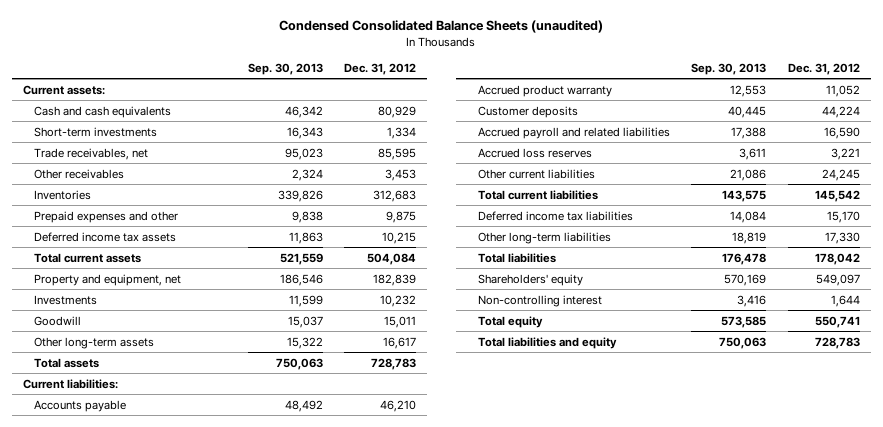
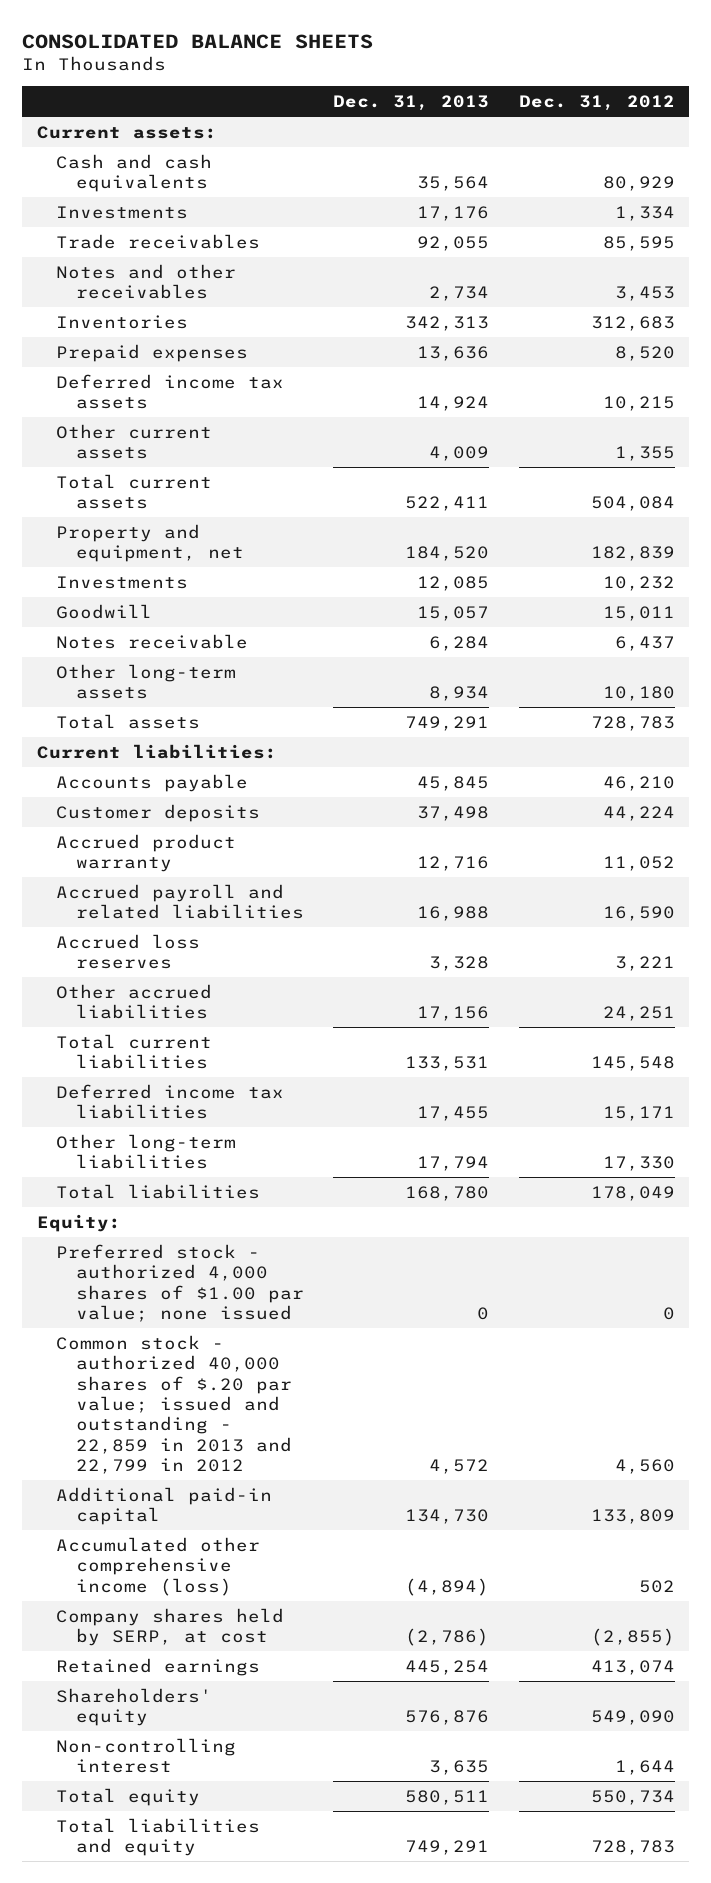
- Condensed Consolidated Balance Sheets (unaudited)
+ CONSOLIDATED BALANCE SHEETS
- | Sep. 30, 2013 | Dec. 31, 2012
+ | Dec. 31, 2013 | Dec. 31, 2012
- Short-term investments | 16,343 | 1,334
- Trade receivables, net | 95,023 | 85,595
- Other receivables | 2,324 | 3,453
+ Investments | 17,176 | 1,334
+ Trade receivables | 92,055 | 85,595
+ Notes and other receivables | 2,734 | 3,453
- Prepaid expenses and other | 9,838 | 9,875
+ Prepaid expenses | 13,636 | 8,520
+ Other current assets | 4,009 | 1,355
- Other long-term assets | 15,322 | 16,617
+ Notes receivable | 6,284 | 6,437
+ Other long-term assets | 8,934 | 10,180
moved down: Accrued product warranty | 12,716 | 11,052
- Other current liabilities | 21,086 | 24,245
- Total current liabilities | 143,575 | 145,542
- Deferred income tax liabilities | 14,084 | 15,170
+ Other accrued liabilities | 17,156 | 24,251
+ Total current liabilities | 133,531 | 145,548
+ Deferred income tax liabilities | 17,455 | 15,171
- Total liabilities | 176,478 | 178,042
- Shareholders' equity | 570,169 | 549,097
+ Total liabilities | 168,780 | 178,049
+ Equity:
+ Preferred stock - authorized 4,000 shares of $1.00 par value; none issued | 0 | 0
+ Common stock - authorized 40,000 shares of $.20 par value; issued and outstanding - 22,859 in 2013 and 22,799 in 2012 | 4,572 | 4,560
+ Additional paid-in capital | 134,730 | 133,809
+ Accumulated other comprehensive income (loss) | (4,894) | 502
+ Company shares held by SERP, at cost | (2,786) | (2,855)
+ Retained earnings | 445,254 | 413,074
+ Shareholders' equity | 576,876 | 549,090
- Total equity | 573,585 | 550,741
+ Total equity | 580,511 | 550,734

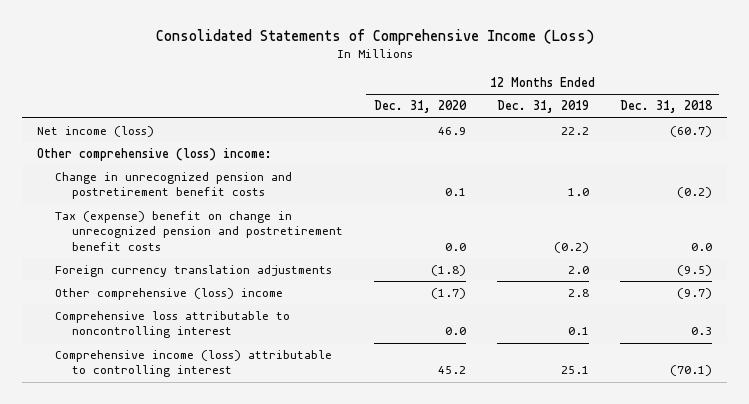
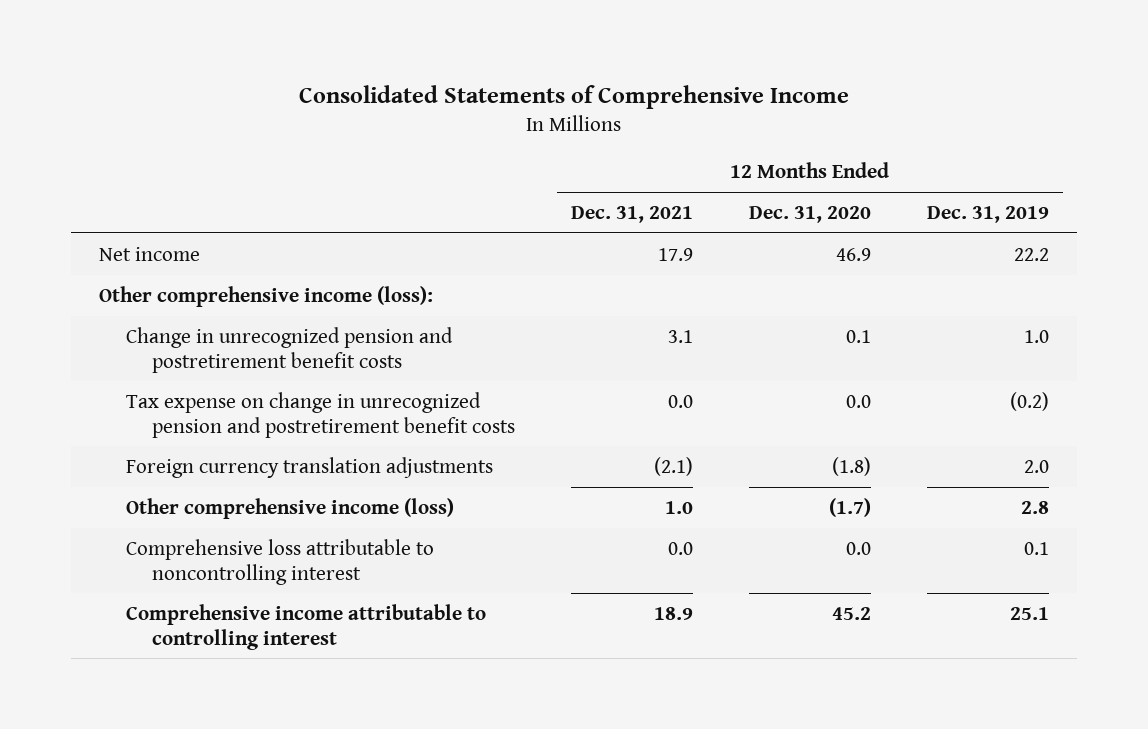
- Consolidated Statements of Comprehensive Income (Loss)
+ Consolidated Statements of Comprehensive Income
- | 12 Months Ended Dec. 31, 2020 | 12 Months Ended Dec. 31, 2019 | 12 Months Ended Dec. 31, 2018
+ | 12 Months Ended Dec. 31, 2021 | 12 Months Ended Dec. 31, 2020 | 12 Months Ended Dec. 31, 2019
- Net income (loss) | 46.9 | 22.2 | (60.7)
- Other comprehensive (loss) income:
+ Net income | 17.9 | 46.9 | 22.2
+ Other comprehensive income (loss):
- Tax (expense) benefit on change in unrecognized pension and postretirement benefit costs | 0.0 | (0.2) | 0.0
+ Tax expense on change in unrecognized pension and postretirement benefit costs | 0.0 | 0.0 | (0.2)
- Other comprehensive (loss) income | (1.7) | 2.8 | (9.7)
+ Other comprehensive income (loss) | 1.0 | (1.7) | 2.8
- Comprehensive income (loss) attributable to controlling interest | 45.2 | 25.1 | (70.1)
+ Comprehensive income attributable to controlling interest | 18.9 | 45.2 | 25.1

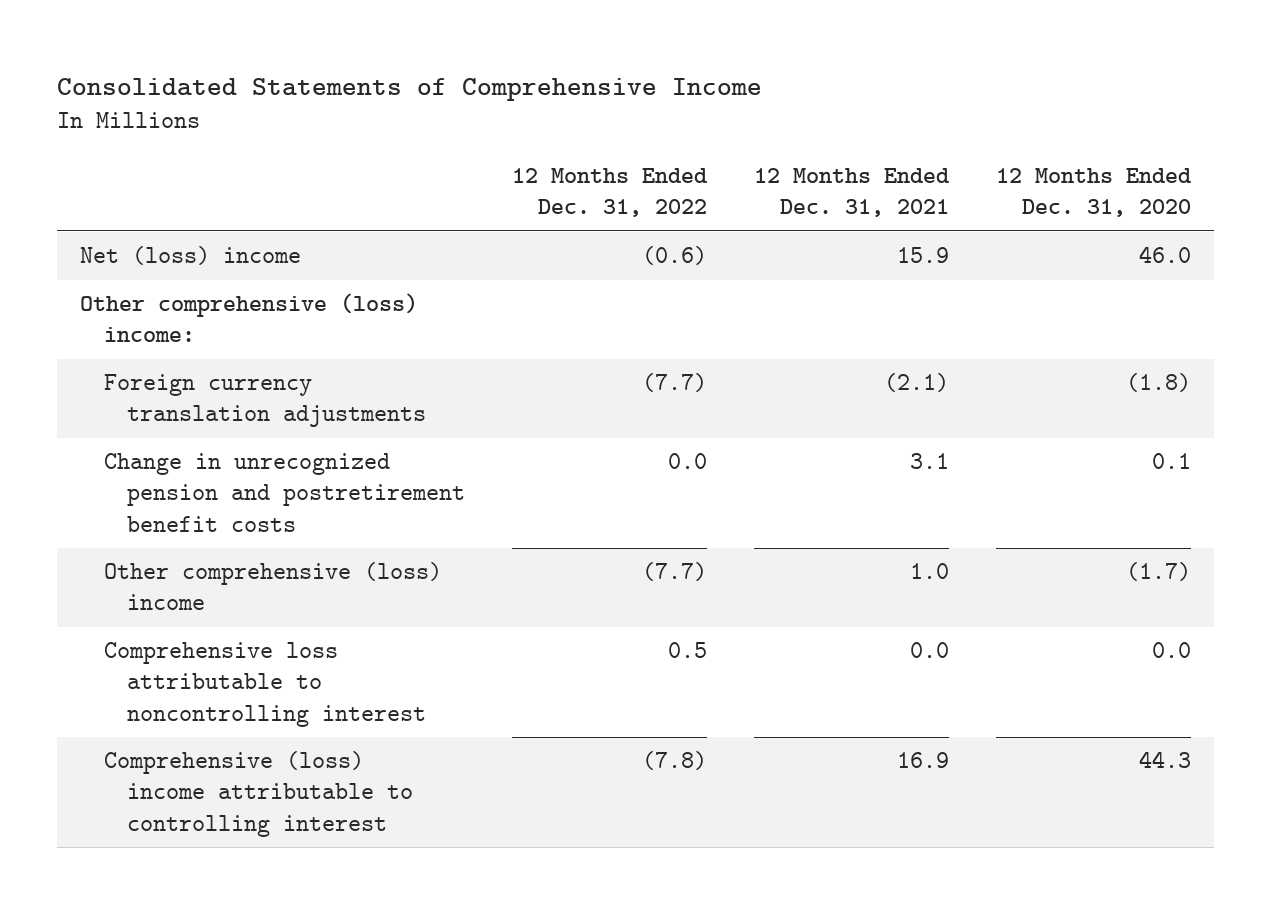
- | 12 Months Ended Dec. 31, 2021 | 12 Months Ended Dec. 31, 2020 | 12 Months Ended Dec. 31, 2019
+ | 12 Months Ended Dec. 31, 2022 | 12 Months Ended Dec. 31, 2021 | 12 Months Ended Dec. 31, 2020
- Net income | 17.9 | 46.9 | 22.2
- Other comprehensive income (loss):
- Tax expense on change in unrecognized pension and postretirement benefit costs | 0.0 | 0.0 | (0.2)
+ Net (loss) income | (0.6) | 15.9 | 46.0
+ Other comprehensive (loss) income:
- Other comprehensive income (loss) | 1.0 | (1.7) | 2.8
moved down: Change in unrecognized pension and postretirement benefit costs | 0.0 | 3.1 | 0.1
+ Other comprehensive (loss) income | (7.7) | 1.0 | (1.7)
- Comprehensive income attributable to controlling interest | 18.9 | 45.2 | 25.1
+ Comprehensive (loss) income attributable to controlling interest | (7.8) | 16.9 | 44.3

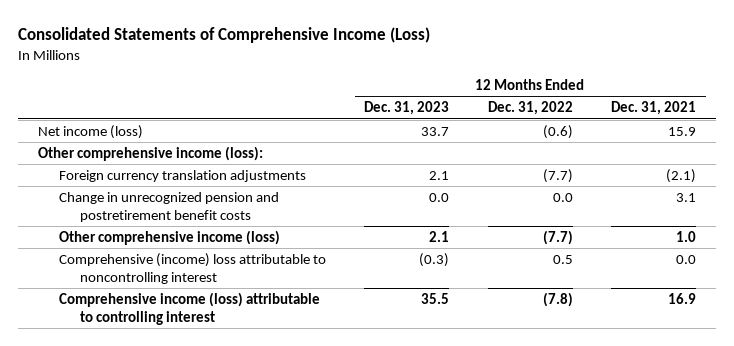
- Consolidated Statements of Comprehensive Income
+ Consolidated Statements of Comprehensive Income (Loss)
- | 12 Months Ended Dec. 31, 2022 | 12 Months Ended Dec. 31, 2021 | 12 Months Ended Dec. 31, 2020
+ | 12 Months Ended Dec. 31, 2023 | 12 Months Ended Dec. 31, 2022 | 12 Months Ended Dec. 31, 2021
- Net (loss) income | (0.6) | 15.9 | 46.0
- Other comprehensive (loss) income:
+ Net income (loss) | 33.7 | (0.6) | 15.9
+ Other comprehensive income (loss):
- Other comprehensive (loss) income | (7.7) | 1.0 | (1.7)
- Comprehensive loss attributable to noncontrolling interest | 0.5 | 0.0 | 0.0
- Comprehensive (loss) income attributable to controlling interest | (7.8) | 16.9 | 44.3
+ Other comprehensive income (loss) | 2.1 | (7.7) | 1.0
+ Comprehensive (income) loss attributable to noncontrolling interest | (0.3) | 0.5 | 0.0
+ Comprehensive income (loss) attributable to controlling interest | 35.5 | (7.8) | 16.9

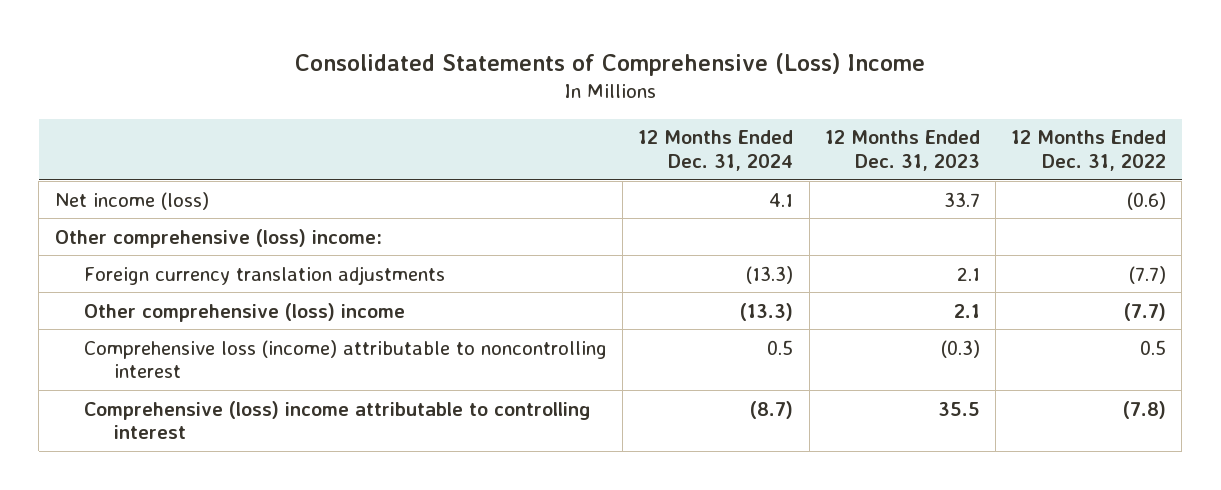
- Consolidated Statements of Comprehensive Income (Loss)
+ Consolidated Statements of Comprehensive (Loss) Income
- | 12 Months Ended Dec. 31, 2023 | 12 Months Ended Dec. 31, 2022 | 12 Months Ended Dec. 31, 2021
+ | 12 Months Ended Dec. 31, 2024 | 12 Months Ended Dec. 31, 2023 | 12 Months Ended Dec. 31, 2022
- Other comprehensive income (loss):
+ Other comprehensive (loss) income:
- Change in unrecognized pension and postretirement benefit costs | 0.0 | 0.0 | 3.1
- Other comprehensive income (loss) | 2.1 | (7.7) | 1.0
- Comprehensive (income) loss attributable to noncontrolling interest | (0.3) | 0.5 | 0.0
- Comprehensive income (loss) attributable to controlling interest | 35.5 | (7.8) | 16.9
+ Other comprehensive (loss) income | (13.3) | 2.1 | (7.7)
+ Comprehensive loss (income) attributable to noncontrolling interest | 0.5 | (0.3) | 0.5
+ Comprehensive (loss) income attributable to controlling interest | (8.7) | 35.5 | (7.8)

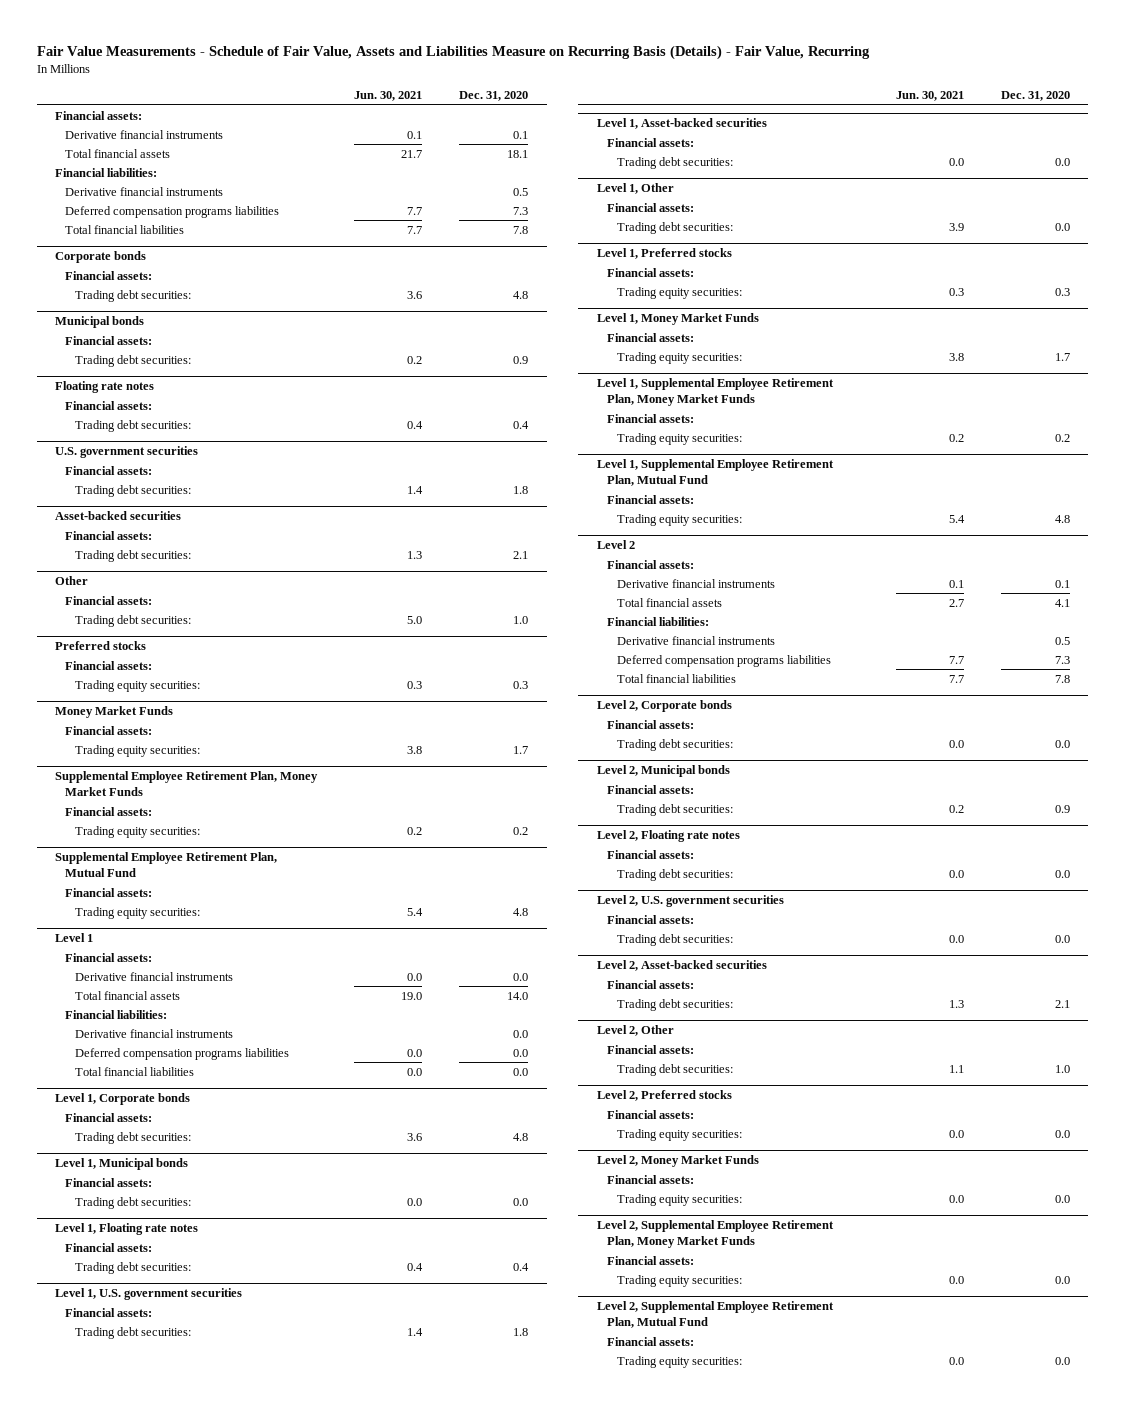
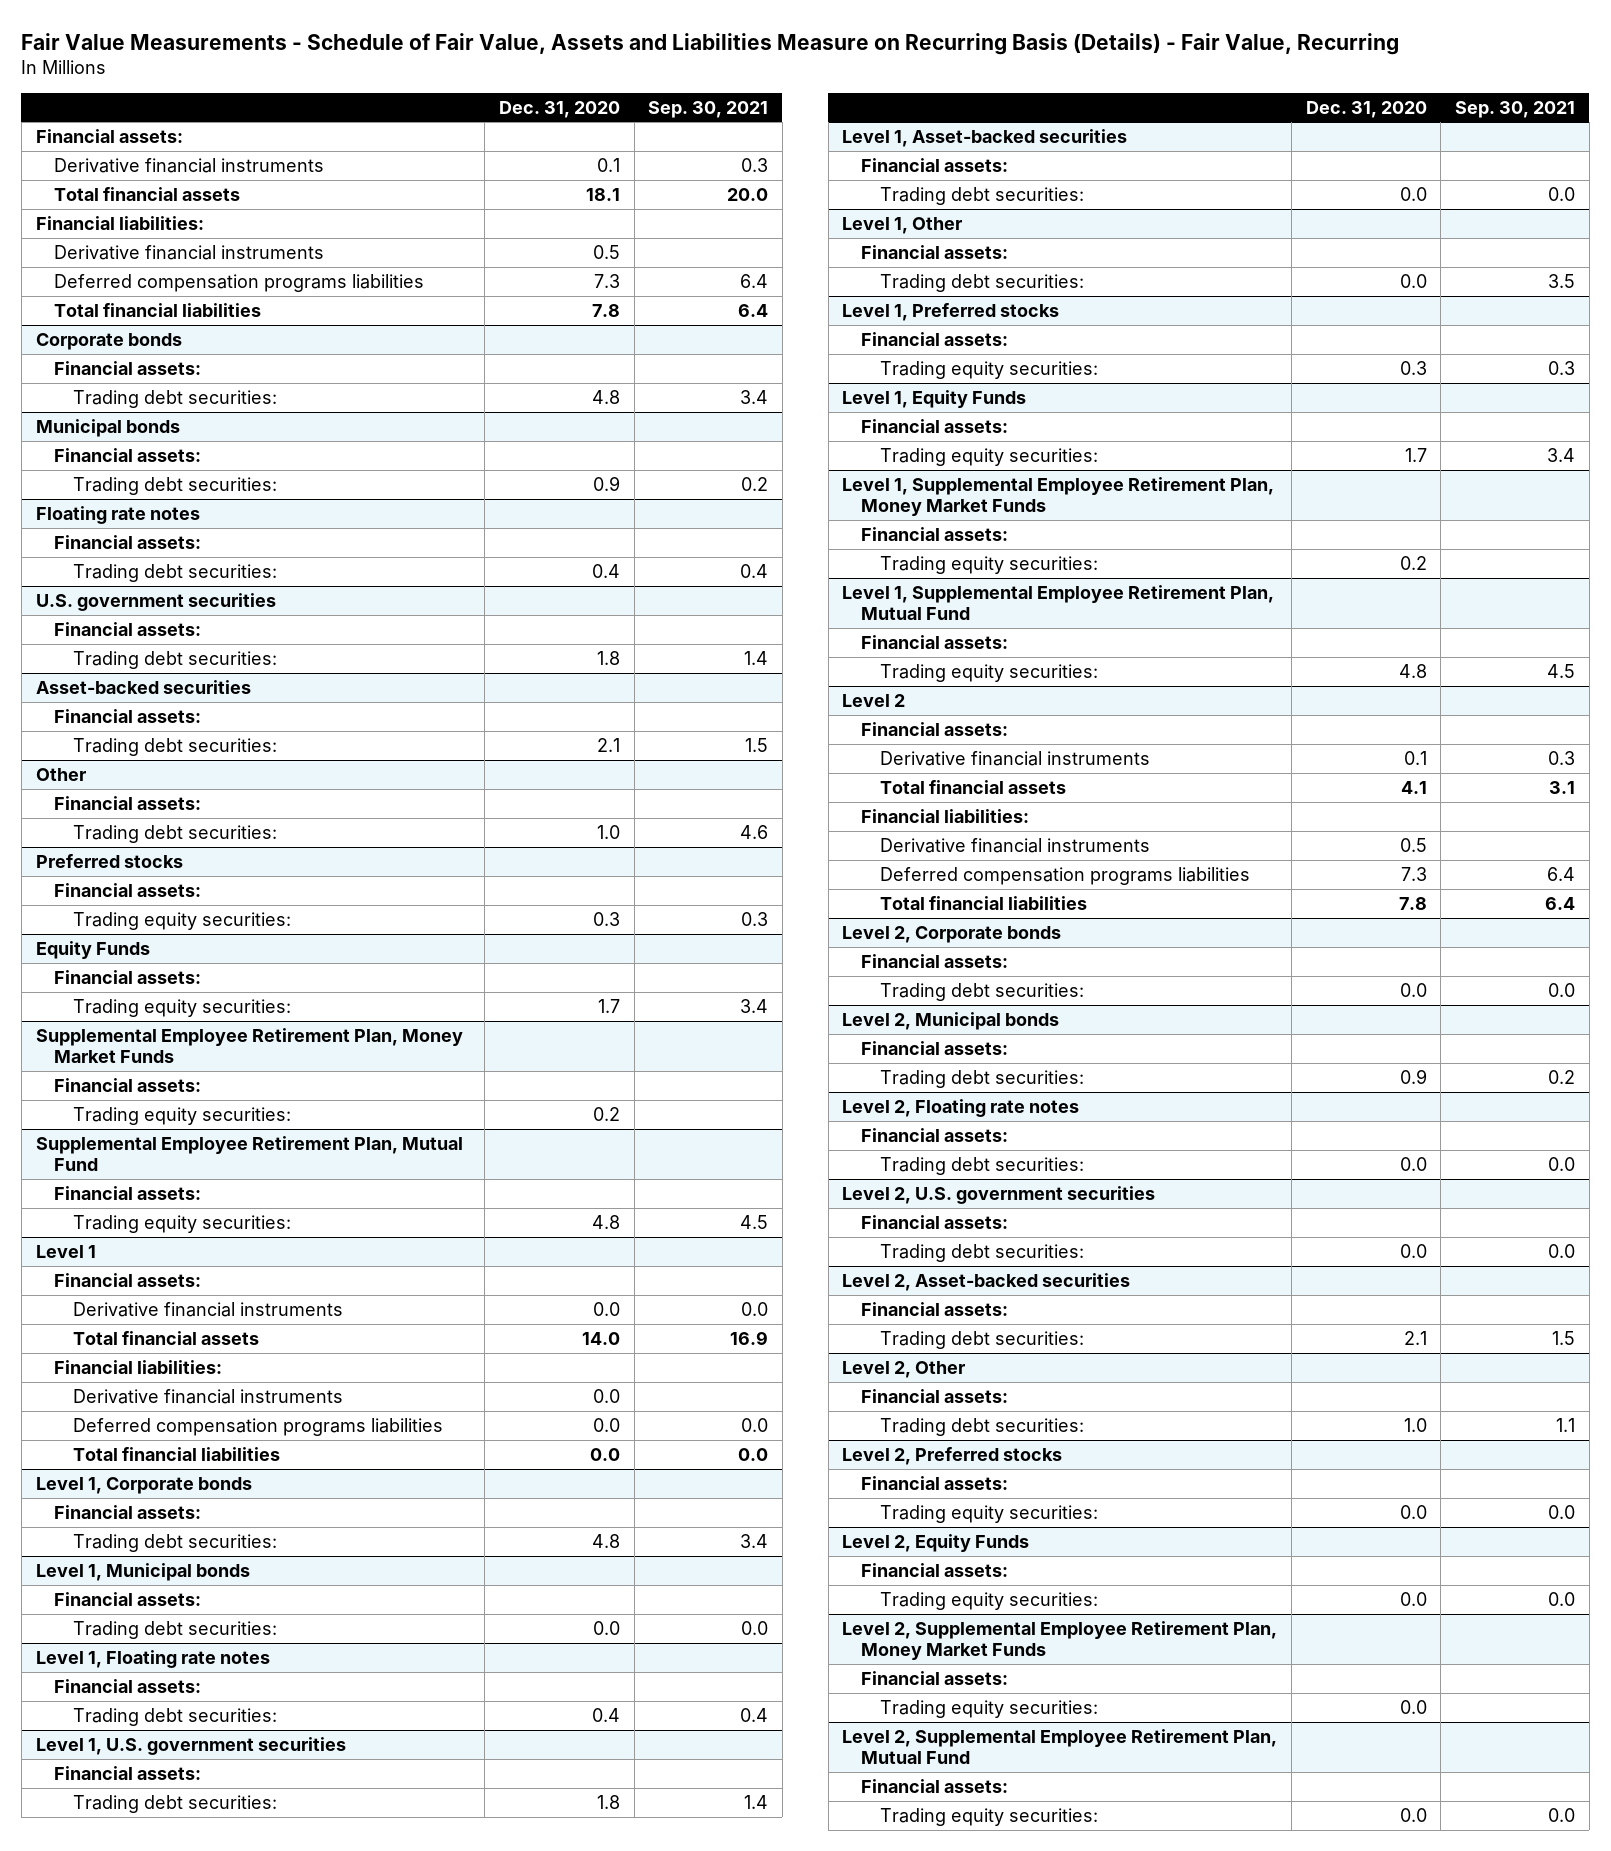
- | Jun. 30, 2021 | Dec. 31, 2020
+ | Dec. 31, 2020 | Sep. 30, 2021
- Money Market Funds
+ Equity Funds
- Level 1, Money Market Funds
+ Level 1, Equity Funds
- Level 2, Money Market Funds
+ Level 2, Equity Funds

